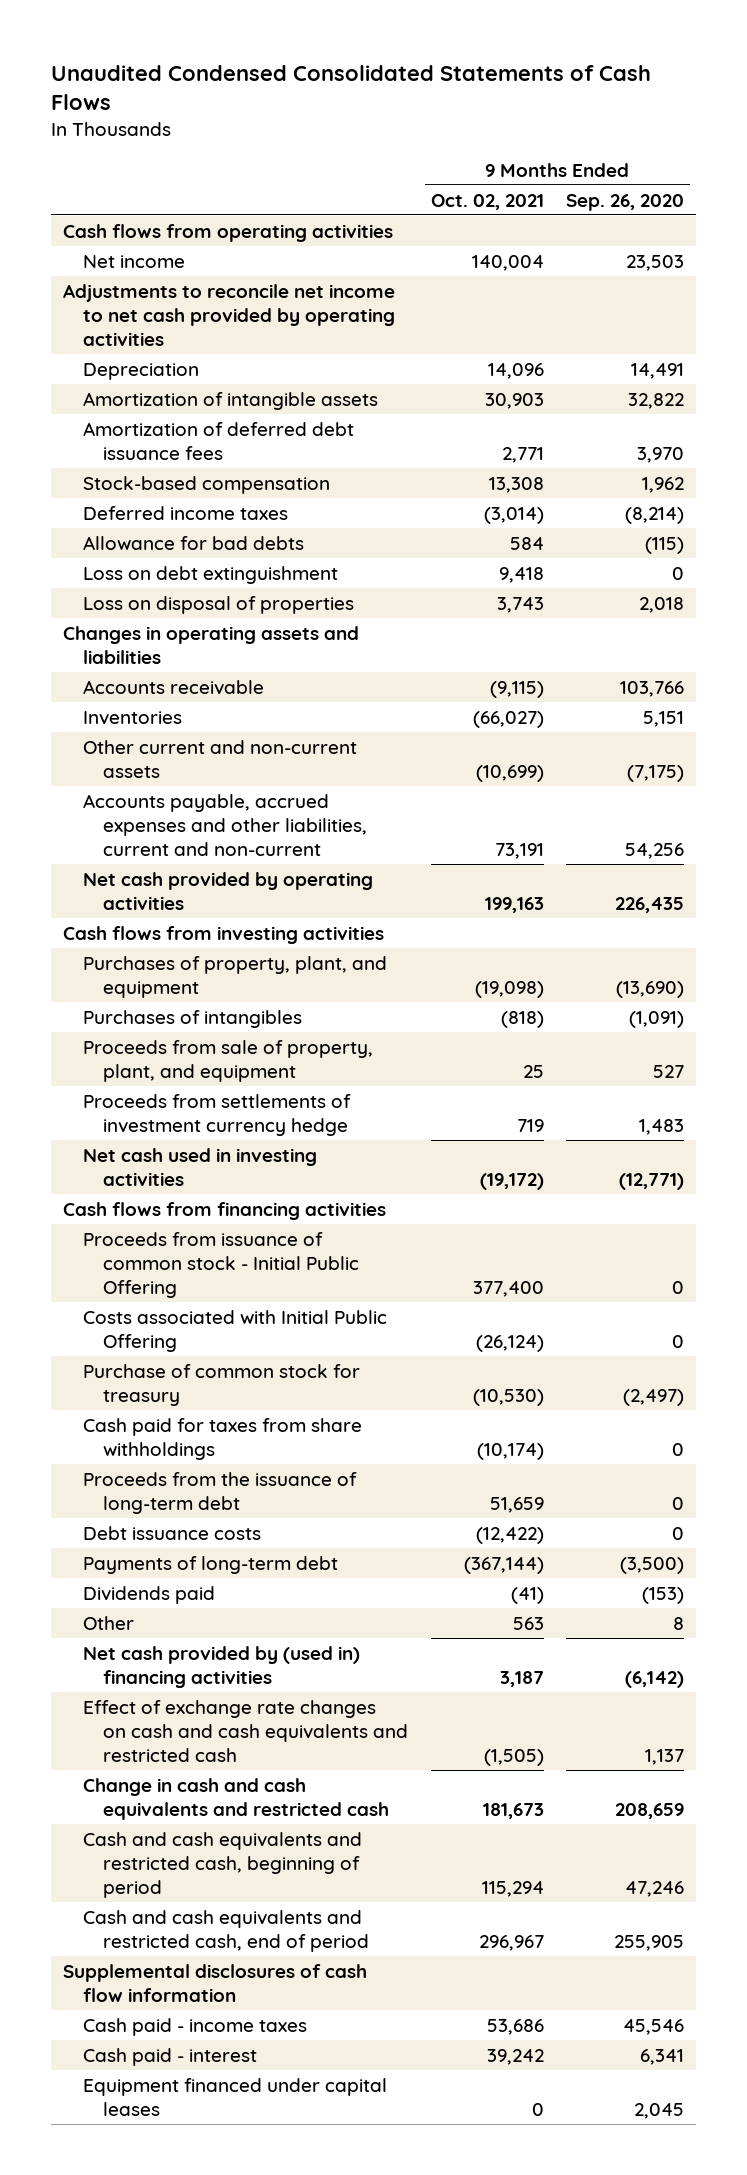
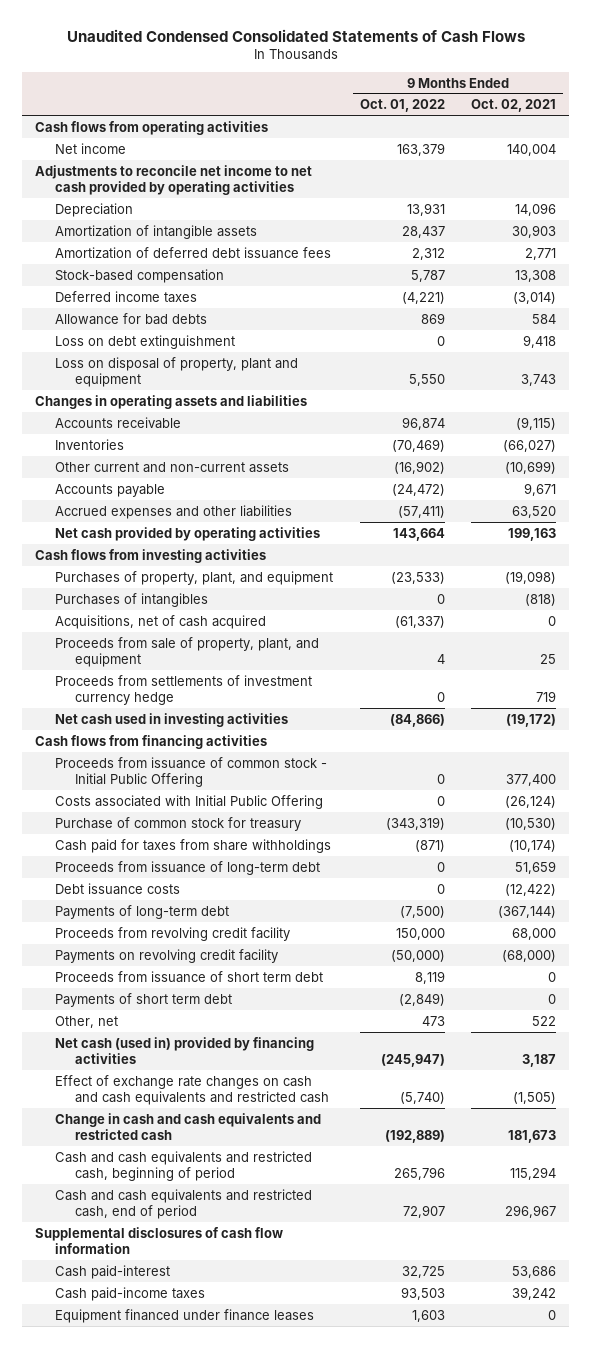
- | 9 Months Ended Oct. 02, 2021 | 9 Months Ended Sep. 26, 2020
+ | 9 Months Ended Oct. 01, 2022 | 9 Months Ended Oct. 02, 2021
- Loss on disposal of properties | 3,743 | 2,018
+ Loss on disposal of property, plant and equipment | 5,550 | 3,743
- Accounts payable, accrued expenses and other liabilities, current and non-current | 73,191 | 54,256
+ Accounts payable | (24,472) | 9,671
+ Accrued expenses and other liabilities | (57,411) | 63,520
+ Acquisitions, net of cash acquired | (61,337) | 0
- Proceeds from the issuance of long-term debt | 51,659 | 0
+ Proceeds from issuance of long-term debt | 0 | 51,659
- Dividends paid | (41) | (153)
- Other | 563 | 8
- Net cash provided by (used in) financing activities | 3,187 | (6,142)
+ Proceeds from revolving credit facility | 150,000 | 68,000
+ Payments on revolving credit facility | (50,000) | (68,000)
+ Proceeds from issuance of short term debt | 8,119 | 0
+ Payments of short term debt | (2,849) | 0
+ Other, net | 473 | 522
+ Net cash (used in) provided by financing activities | (245,947) | 3,187
- Cash paid - income taxes | 53,686 | 45,546
- Cash paid - interest | 39,242 | 6,341
- Equipment financed under capital leases | 0 | 2,045
+ Cash paid-interest | 32,725 | 53,686
+ Cash paid-income taxes | 93,503 | 39,242
+ Equipment financed under finance leases | 1,603 | 0

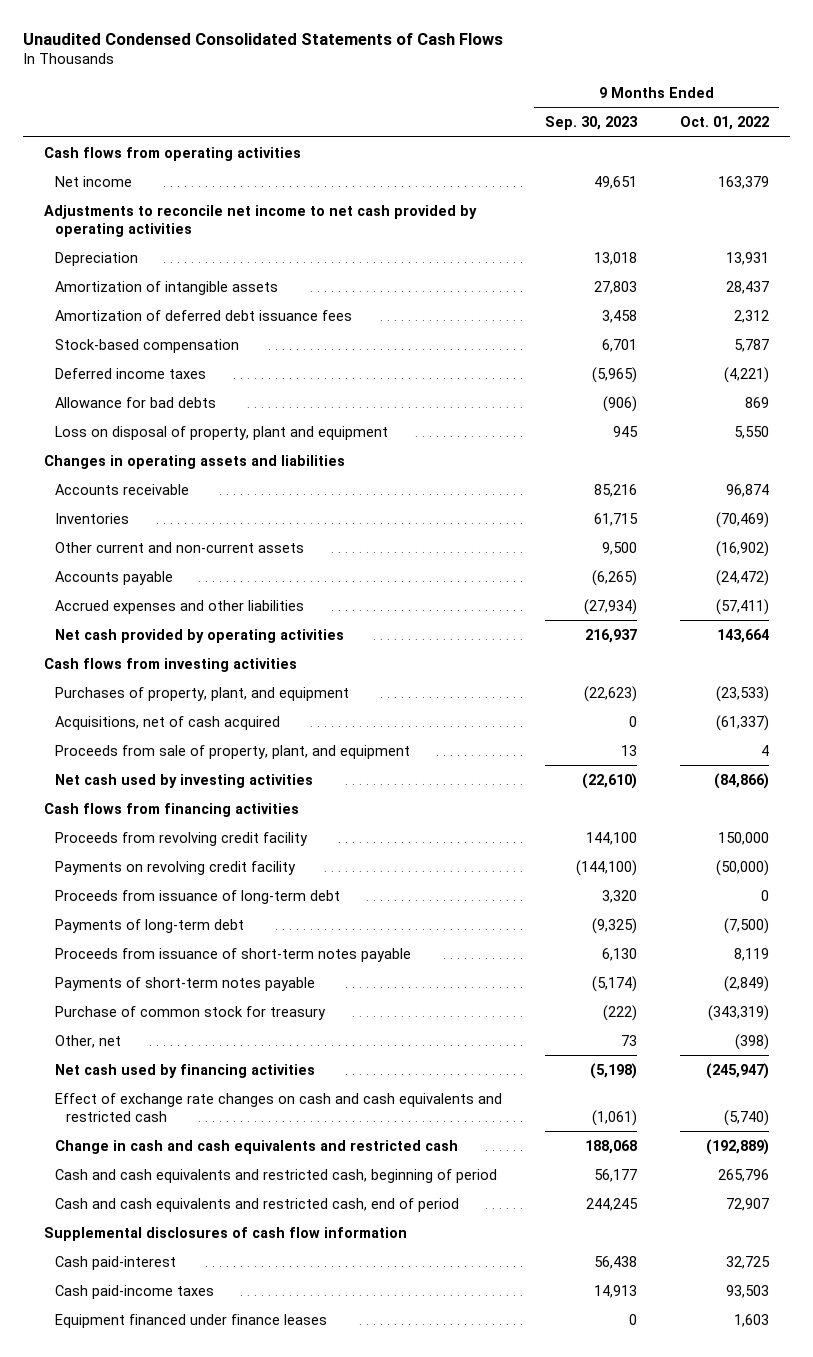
- | 9 Months Ended Oct. 01, 2022 | 9 Months Ended Oct. 02, 2021
+ | 9 Months Ended Sep. 30, 2023 | 9 Months Ended Oct. 01, 2022
- Loss on debt extinguishment | 0 | 9,418
- Purchases of intangibles | 0 | (818)
- Proceeds from settlements of investment currency hedge | 0 | 719
- Net cash used in investing activities | (84,866) | (19,172)
+ Net cash used by investing activities | (22,610) | (84,866)
- Proceeds from issuance of common stock - Initial Public Offering | 0 | 377,400
- Costs associated with Initial Public Offering | 0 | (26,124)
- Cash paid for taxes from share withholdings | (871) | (10,174)
- Debt issuance costs | 0 | (12,422)
- Proceeds from issuance of short term debt | 8,119 | 0
- Payments of short term debt | (2,849) | 0
- Other, net | 473 | 522
- Net cash (used in) provided by financing activities | (245,947) | 3,187
moved down: Proceeds from issuance of long-term debt | 3,320 | 0
moved down: Payments of long-term debt | (9,325) | (7,500)
+ Proceeds from issuance of short-term notes payable | 6,130 | 8,119
+ Payments of short-term notes payable | (5,174) | (2,849)
moved down: Purchase of common stock for treasury | (222) | (343,319)
+ Other, net | 73 | (398)
+ Net cash used by financing activities | (5,198) | (245,947)

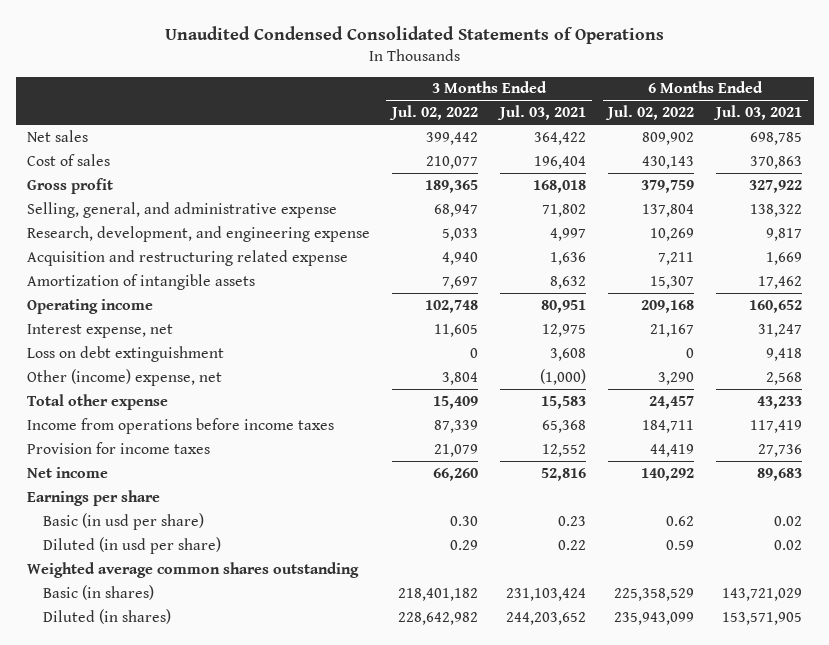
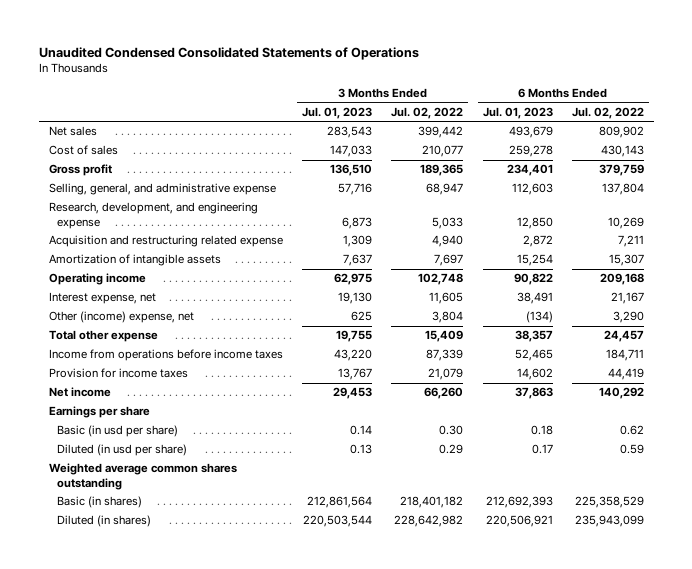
- | 3 Months Ended Jul. 02, 2022 | 3 Months Ended Jul. 03, 2021 | 6 Months Ended Jul. 02, 2022 | 6 Months Ended Jul. 03, 2021
+ | 3 Months Ended Jul. 01, 2023 | 3 Months Ended Jul. 02, 2022 | 6 Months Ended Jul. 01, 2023 | 6 Months Ended Jul. 02, 2022
- Loss on debt extinguishment | 0 | 3,608 | 0 | 9,418

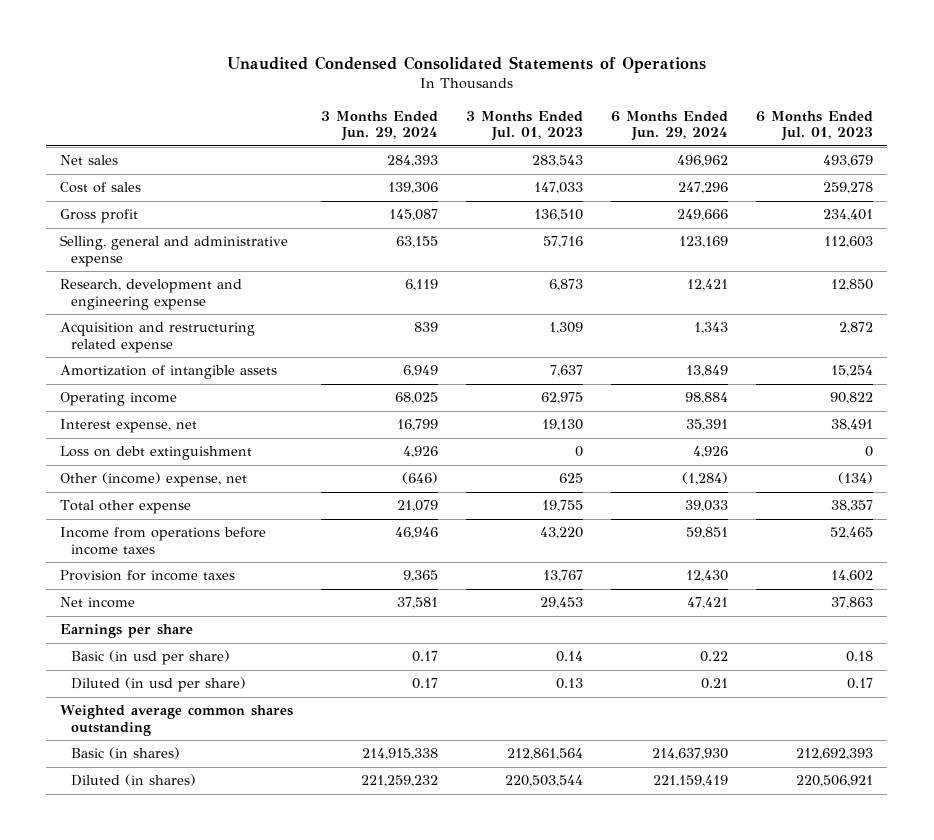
- | 3 Months Ended Jul. 01, 2023 | 3 Months Ended Jul. 02, 2022 | 6 Months Ended Jul. 01, 2023 | 6 Months Ended Jul. 02, 2022
+ | 3 Months Ended Jun. 29, 2024 | 3 Months Ended Jul. 01, 2023 | 6 Months Ended Jun. 29, 2024 | 6 Months Ended Jul. 01, 2023
- Selling, general, and administrative expense | 57,716 | 68,947 | 112,603 | 137,804
- Research, development, and engineering expense | 6,873 | 5,033 | 12,850 | 10,269
+ Selling, general and administrative expense | 63,155 | 57,716 | 123,169 | 112,603
+ Research, development and engineering expense | 6,119 | 6,873 | 12,421 | 12,850
+ Loss on debt extinguishment | 4,926 | 0 | 4,926 | 0

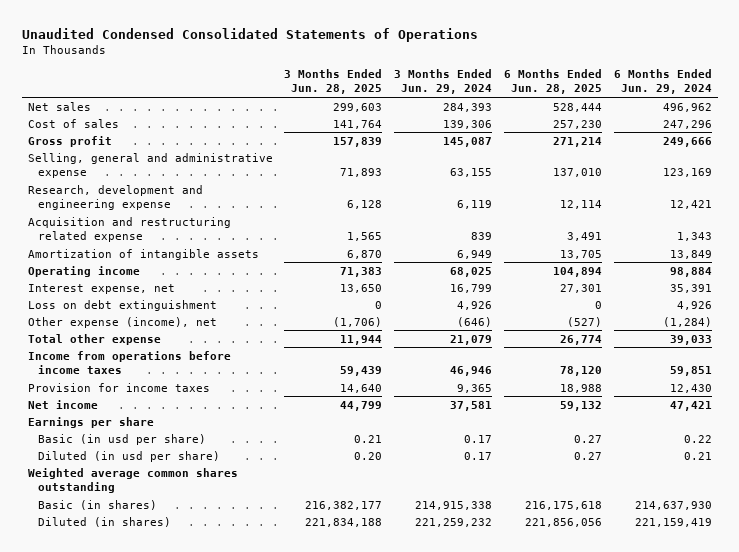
- | 3 Months Ended Jun. 29, 2024 | 3 Months Ended Jul. 01, 2023 | 6 Months Ended Jun. 29, 2024 | 6 Months Ended Jul. 01, 2023
+ | 3 Months Ended Jun. 28, 2025 | 3 Months Ended Jun. 29, 2024 | 6 Months Ended Jun. 28, 2025 | 6 Months Ended Jun. 29, 2024
- Other (income) expense, net | (646) | 625 | (1,284) | (134)
+ Other expense (income), net | (1,706) | (646) | (527) | (1,284)

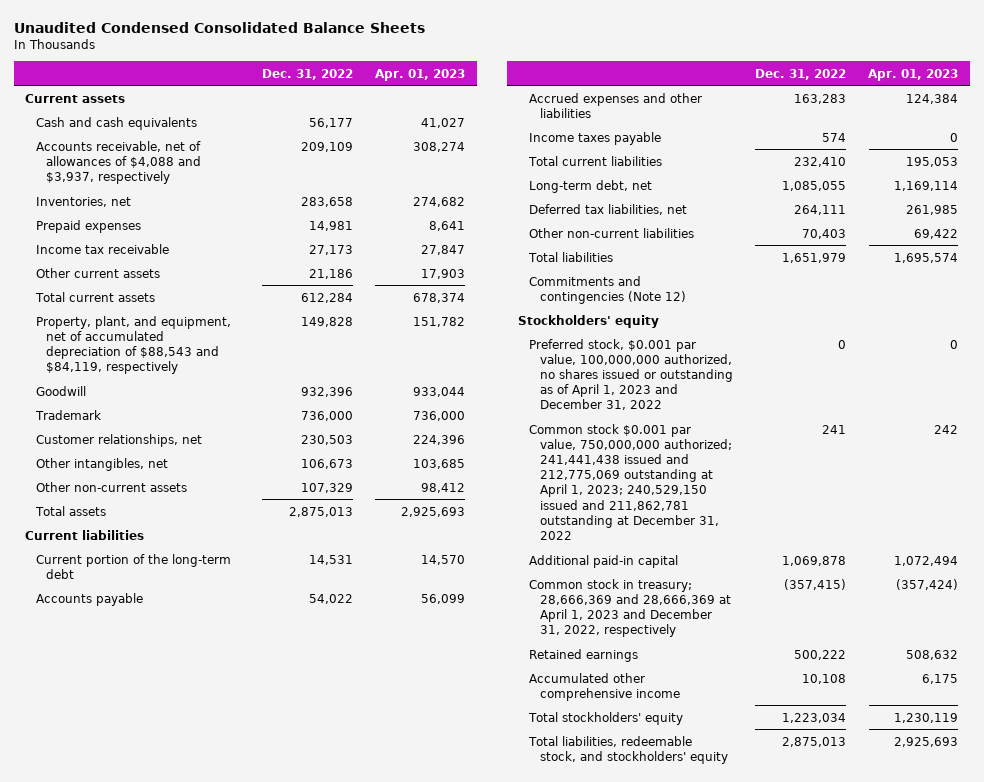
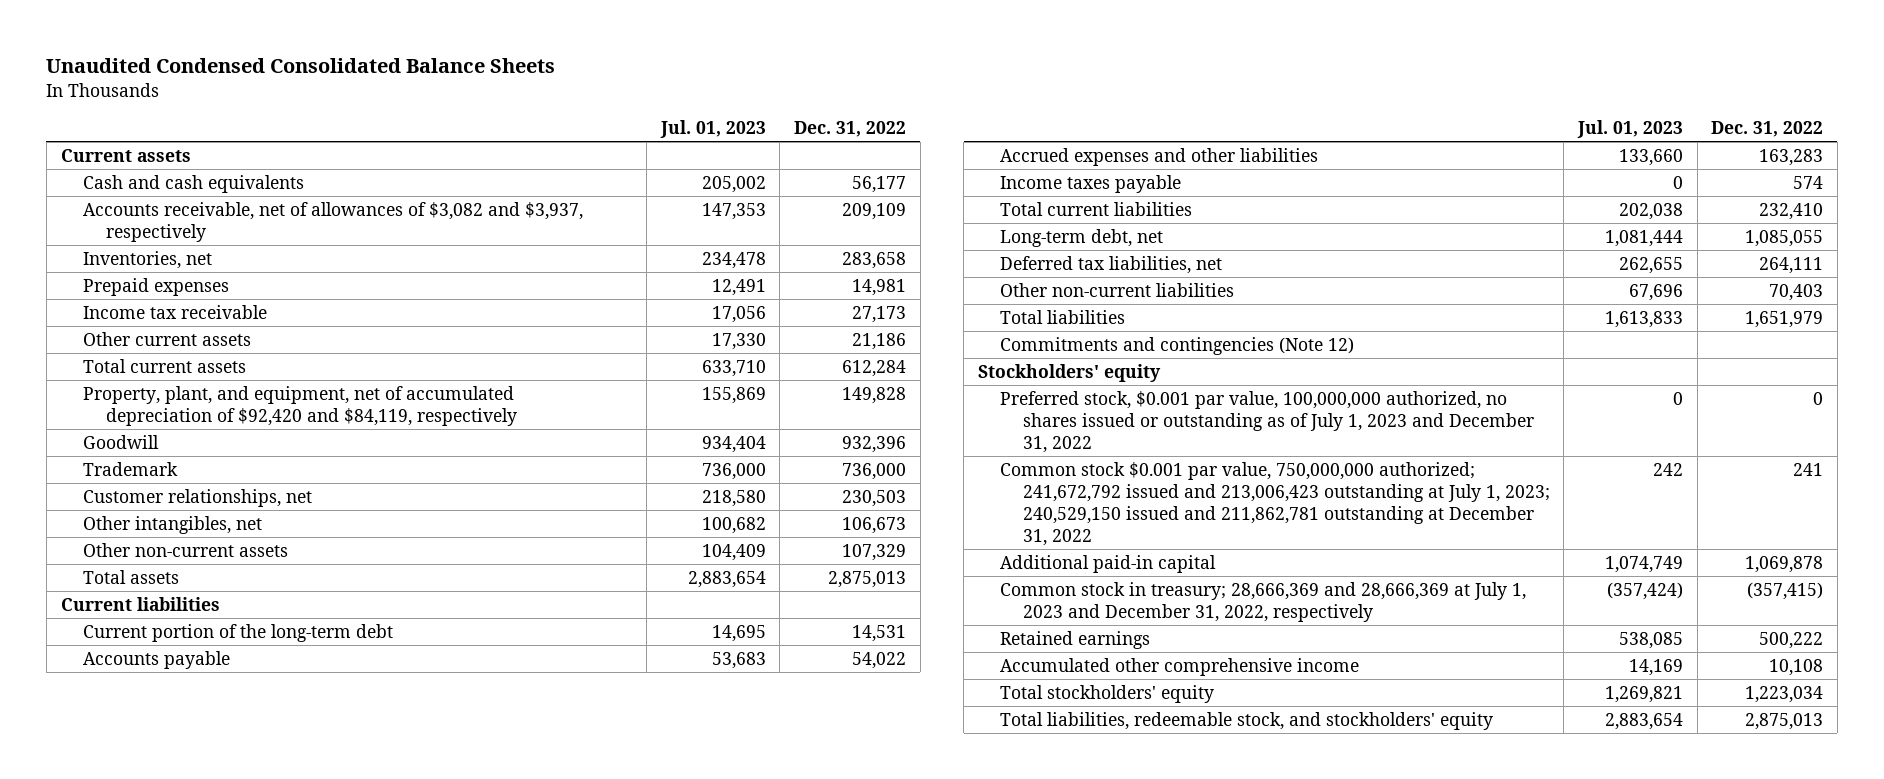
- | Dec. 31, 2022 | Apr. 01, 2023
+ | Jul. 01, 2023 | Dec. 31, 2022
- Accounts receivable, net of allowances of $4,088 and $3,937, respectively | 209,109 | 308,274
+ Accounts receivable, net of allowances of $3,082 and $3,937, respectively | 147,353 | 209,109
- Property, plant, and equipment, net of accumulated depreciation of $88,543 and $84,119, respectively | 149,828 | 151,782
+ Property, plant, and equipment, net of accumulated depreciation of $92,420 and $84,119, respectively | 155,869 | 149,828
- Preferred stock, $0.001 par value, 100,000,000 authorized, no shares issued or outstanding as of April 1, 2023 and December 31, 2022 | 0 | 0
- Common stock $0.001 par value, 750,000,000 authorized; 241,441,438 issued and 212,775,069 outstanding at April 1, 2023; 240,529,150 issued and 211,862,781 outstanding at December 31, 2022 | 241 | 242
+ Preferred stock, $0.001 par value, 100,000,000 authorized, no shares issued or outstanding as of July 1, 2023 and December 31, 2022 | 0 | 0
+ Common stock $0.001 par value, 750,000,000 authorized; 241,672,792 issued and 213,006,423 outstanding at July 1, 2023; 240,529,150 issued and 211,862,781 outstanding at December 31, 2022 | 242 | 241
- Common stock in treasury; 28,666,369 and 28,666,369 at April 1, 2023 and December 31, 2022, respectively | (357,415) | (357,424)
+ Common stock in treasury; 28,666,369 and 28,666,369 at July 1, 2023 and December 31, 2022, respectively | (357,424) | (357,415)

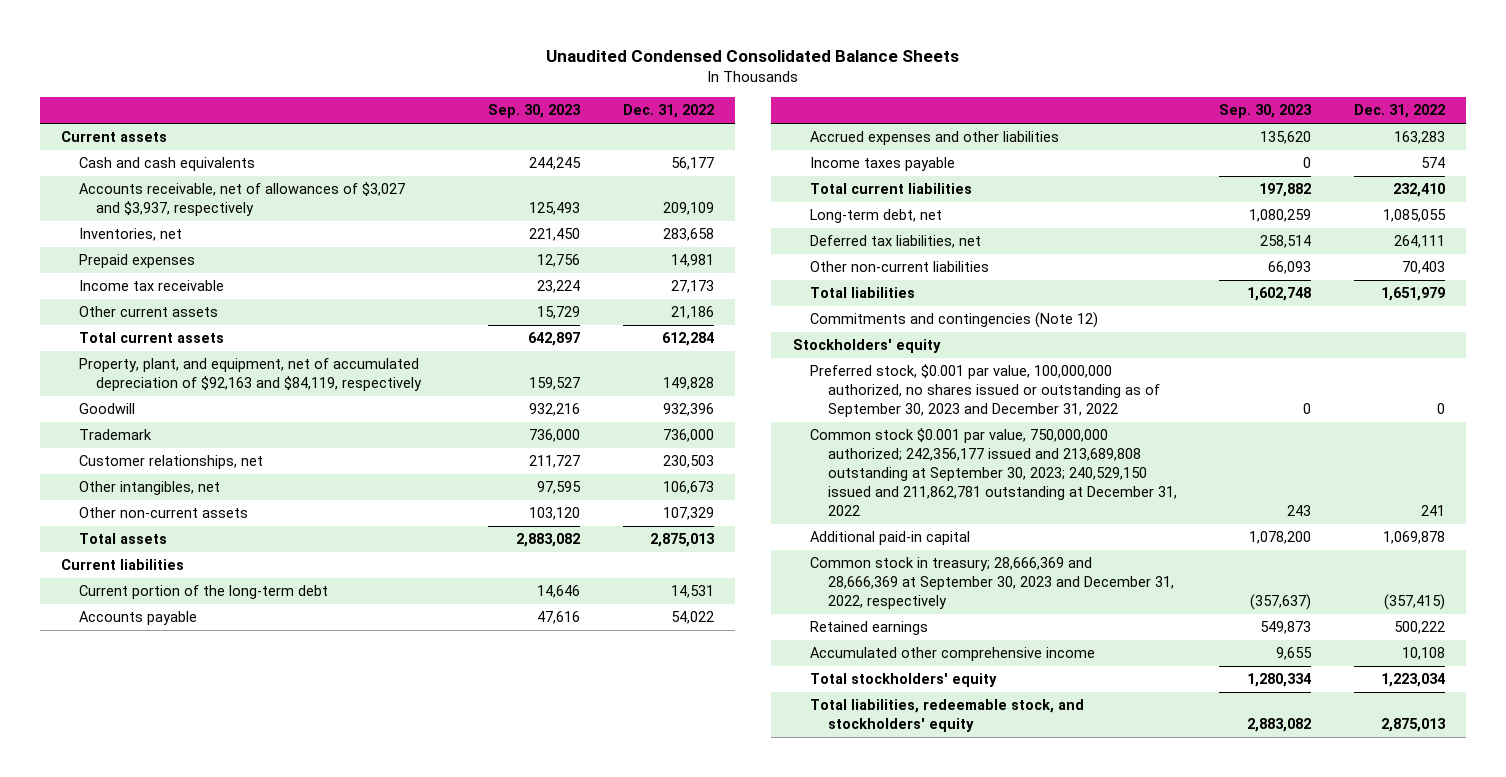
- | Jul. 01, 2023 | Dec. 31, 2022
+ | Sep. 30, 2023 | Dec. 31, 2022
- Accounts receivable, net of allowances of $3,082 and $3,937, respectively | 147,353 | 209,109
+ Accounts receivable, net of allowances of $3,027 and $3,937, respectively | 125,493 | 209,109
- Property, plant, and equipment, net of accumulated depreciation of $92,420 and $84,119, respectively | 155,869 | 149,828
+ Property, plant, and equipment, net of accumulated depreciation of $92,163 and $84,119, respectively | 159,527 | 149,828
- Preferred stock, $0.001 par value, 100,000,000 authorized, no shares issued or outstanding as of July 1, 2023 and December 31, 2022 | 0 | 0
- Common stock $0.001 par value, 750,000,000 authorized; 241,672,792 issued and 213,006,423 outstanding at July 1, 2023; 240,529,150 issued and 211,862,781 outstanding at December 31, 2022 | 242 | 241
+ Preferred stock, $0.001 par value, 100,000,000 authorized, no shares issued or outstanding as of September 30, 2023 and December 31, 2022 | 0 | 0
+ Common stock $0.001 par value, 750,000,000 authorized; 242,356,177 issued and 213,689,808 outstanding at September 30, 2023; 240,529,150 issued and 211,862,781 outstanding at December 31, 2022 | 243 | 241
- Common stock in treasury; 28,666,369 and 28,666,369 at July 1, 2023 and December 31, 2022, respectively | (357,424) | (357,415)
+ Common stock in treasury; 28,666,369 and 28,666,369 at September 30, 2023 and December 31, 2022, respectively | (357,637) | (357,415)

